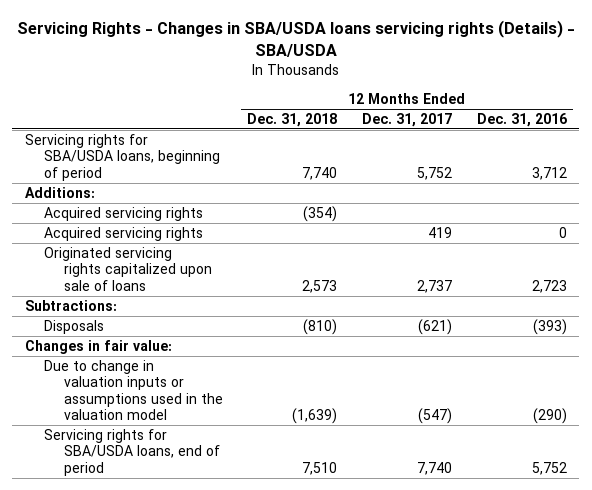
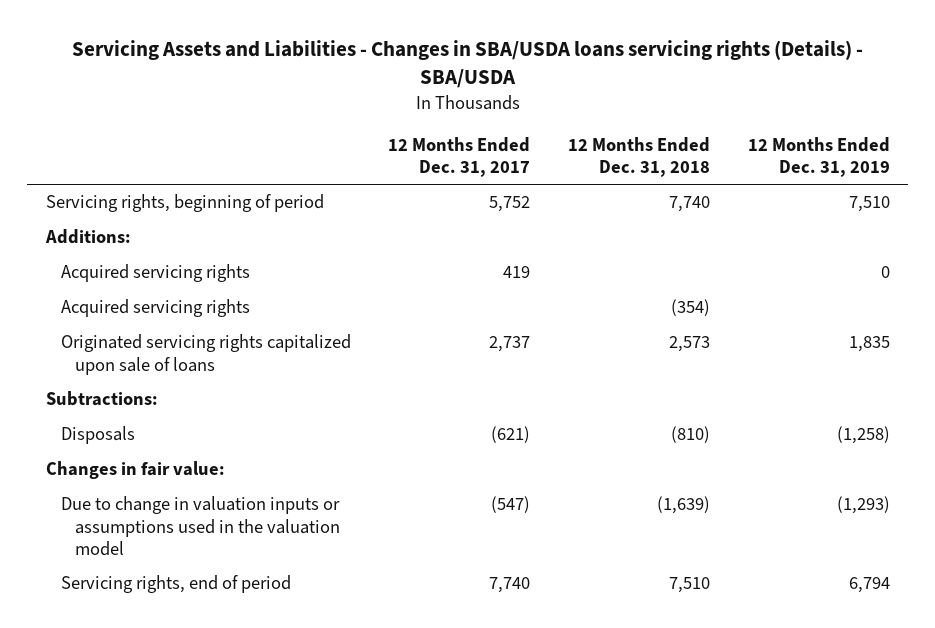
- Servicing Rights - Changes in SBA/USDA loans servicing rights (Details) - SBA/USDA
+ Servicing Assets and Liabilities - Changes in SBA/USDA loans servicing rights (Details) - SBA/USDA
- | 12 Months Ended Dec. 31, 2018 | 12 Months Ended Dec. 31, 2017 | 12 Months Ended Dec. 31, 2016
+ | 12 Months Ended Dec. 31, 2017 | 12 Months Ended Dec. 31, 2018 | 12 Months Ended Dec. 31, 2019
- Servicing rights for SBA/USDA loans, beginning of period | 7,740 | 5,752 | 3,712
+ Servicing rights, beginning of period | 5,752 | 7,740 | 7,510
moved down: Acquired servicing rights | | (354) |
- Servicing rights for SBA/USDA loans, end of period | 7,510 | 7,740 | 5,752
+ Servicing rights, end of period | 7,740 | 7,510 | 6,794

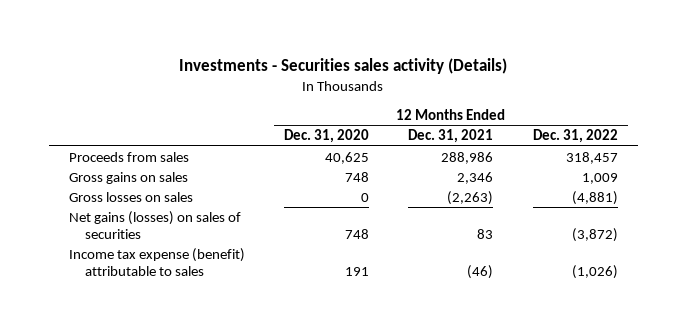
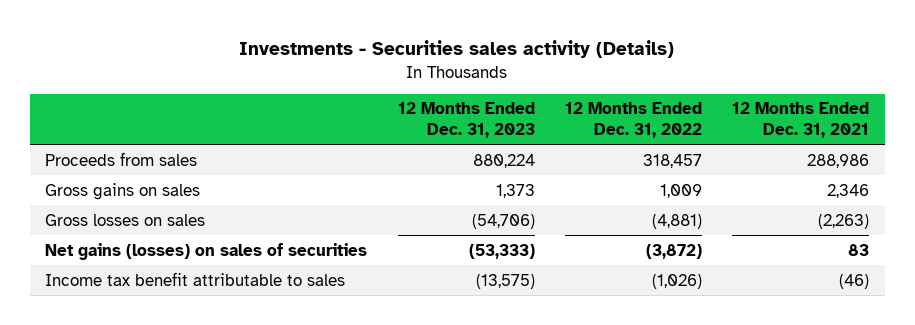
- | 12 Months Ended Dec. 31, 2020 | 12 Months Ended Dec. 31, 2021 | 12 Months Ended Dec. 31, 2022
+ | 12 Months Ended Dec. 31, 2023 | 12 Months Ended Dec. 31, 2022 | 12 Months Ended Dec. 31, 2021
- Income tax expense (benefit) attributable to sales | 191 | (46) | (1,026)
+ Income tax benefit attributable to sales | (13,575) | (1,026) | (46)

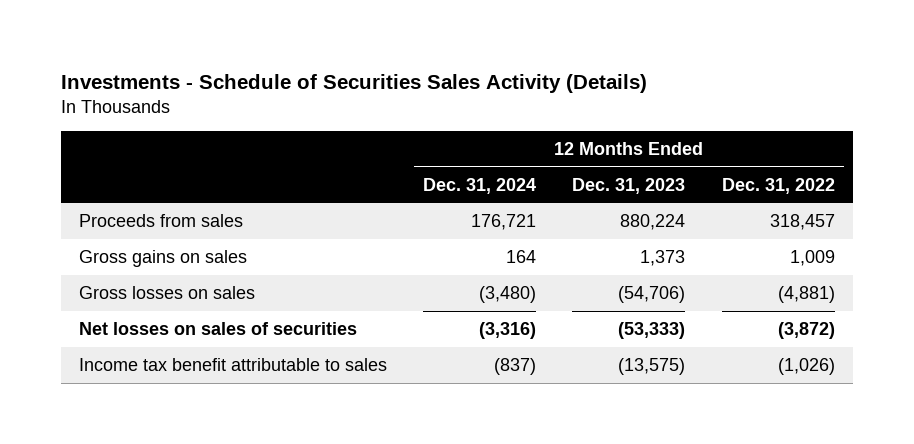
- Investments - Securities sales activity (Details)
+ Investments - Schedule of Securities Sales Activity (Details)
- | 12 Months Ended Dec. 31, 2023 | 12 Months Ended Dec. 31, 2022 | 12 Months Ended Dec. 31, 2021
+ | 12 Months Ended Dec. 31, 2024 | 12 Months Ended Dec. 31, 2023 | 12 Months Ended Dec. 31, 2022
- Net gains (losses) on sales of securities | (53,333) | (3,872) | 83
+ Net losses on sales of securities | (3,316) | (53,333) | (3,872)

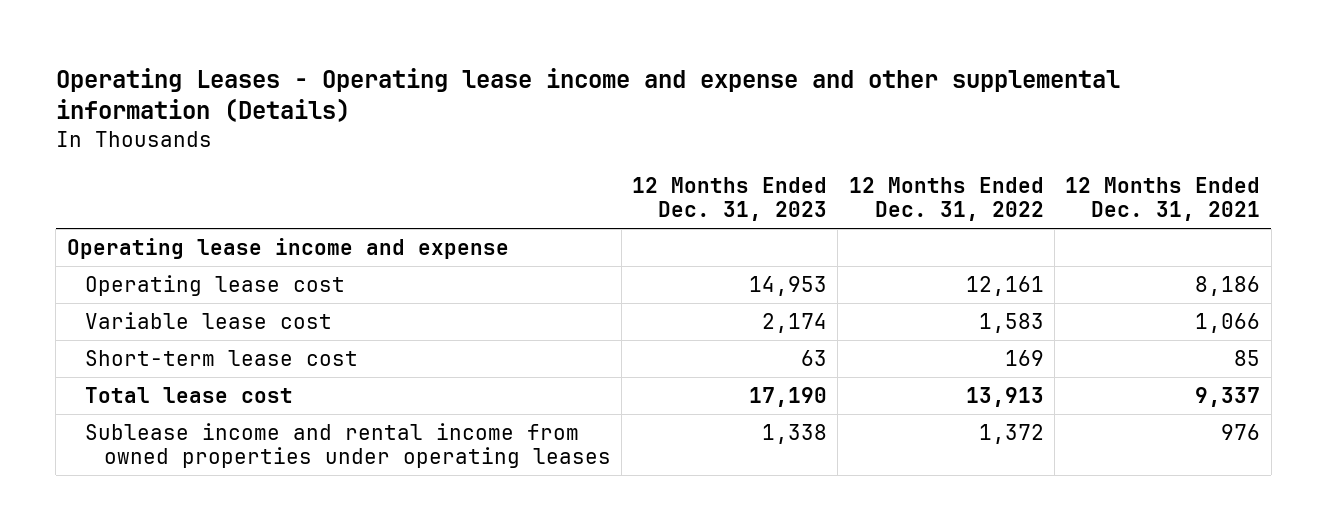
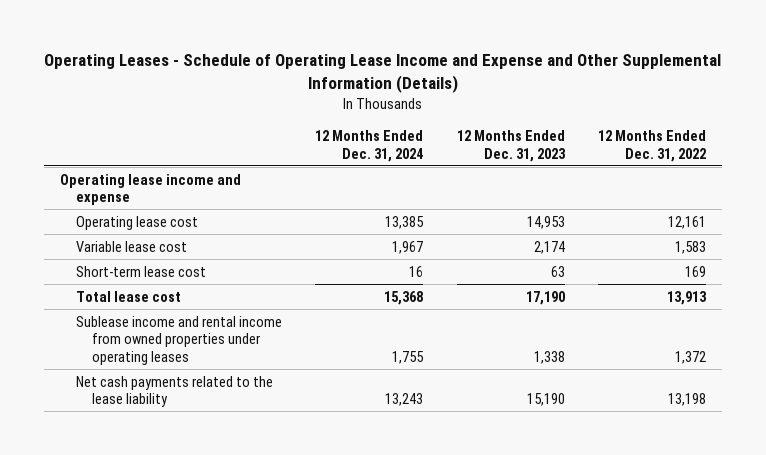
- Operating Leases - Operating lease income and expense and other supplemental information (Details)
+ Operating Leases - Schedule of Operating Lease Income and Expense and Other Supplemental Information (Details)
- | 12 Months Ended Dec. 31, 2023 | 12 Months Ended Dec. 31, 2022 | 12 Months Ended Dec. 31, 2021
+ | 12 Months Ended Dec. 31, 2024 | 12 Months Ended Dec. 31, 2023 | 12 Months Ended Dec. 31, 2022
+ Net cash payments related to the lease liability | 13,243 | 15,190 | 13,198

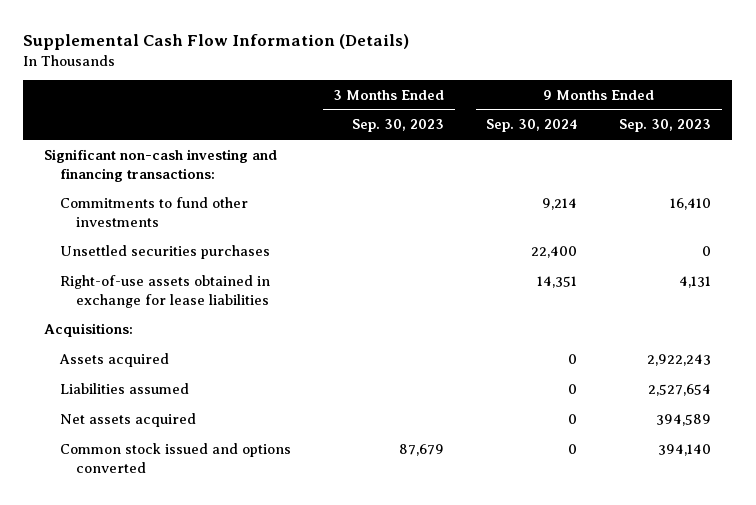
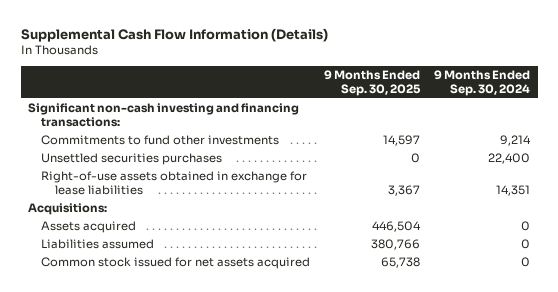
- | 3 Months Ended Sep. 30, 2023 | 9 Months Ended Sep. 30, 2024 | 9 Months Ended Sep. 30, 2023
+ | 9 Months Ended Sep. 30, 2025 | 9 Months Ended Sep. 30, 2024
- Net assets acquired | | 0 | 394,589
- Common stock issued and options converted | 87,679 | 0 | 394,140
+ Common stock issued for net assets acquired | 65,738 | 0

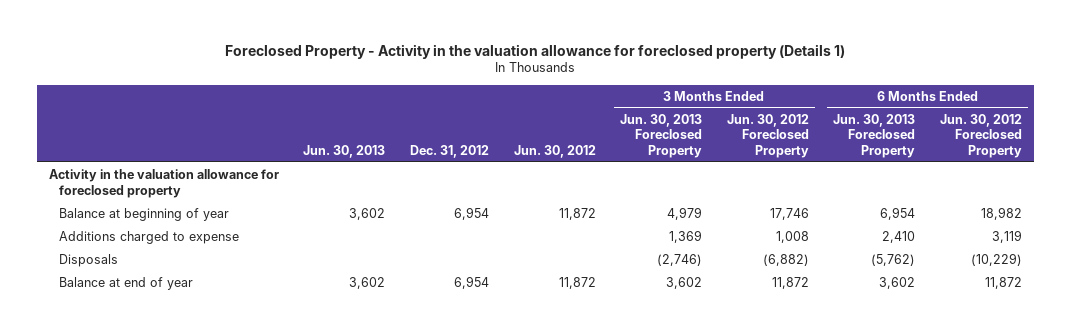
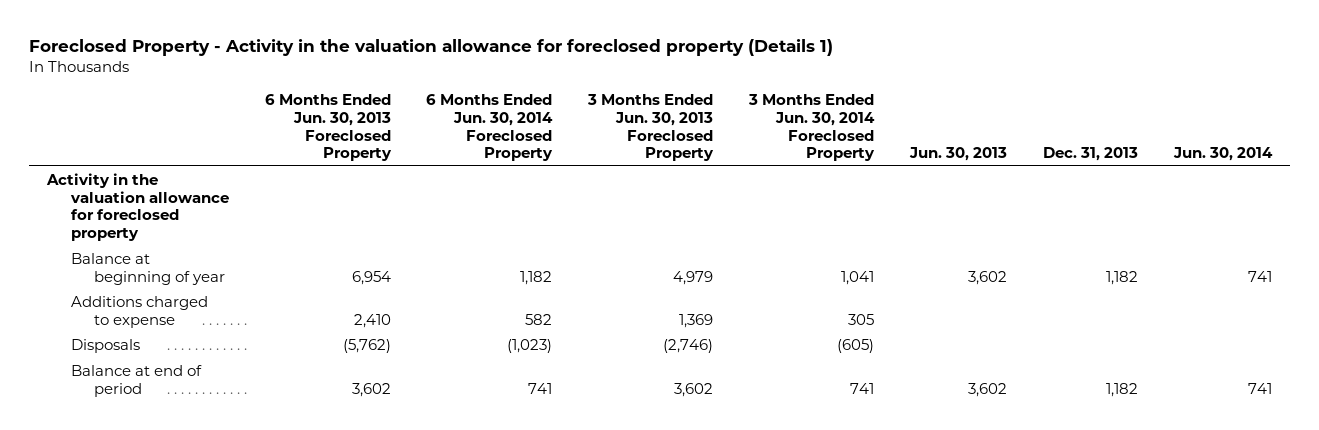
- | Jun. 30, 2013 | Dec. 31, 2012 | Jun. 30, 2012 | 3 Months Ended Jun. 30, 2013 Foreclosed Property | 3 Months Ended Jun. 30, 2012 Foreclosed Property | 6 Months Ended Jun. 30, 2013 Foreclosed Property | 6 Months Ended Jun. 30, 2012 Foreclosed Property
+ | 6 Months Ended Jun. 30, 2013 Foreclosed Property | 6 Months Ended Jun. 30, 2014 Foreclosed Property | 3 Months Ended Jun. 30, 2013 Foreclosed Property | 3 Months Ended Jun. 30, 2014 Foreclosed Property | Jun. 30, 2013 | Dec. 31, 2013 | Jun. 30, 2014
- Balance at end of year | 3,602 | 6,954 | 11,872 | 3,602 | 11,872 | 3,602 | 11,872
+ Balance at end of period | 3,602 | 741 | 3,602 | 741 | 3,602 | 1,182 | 741

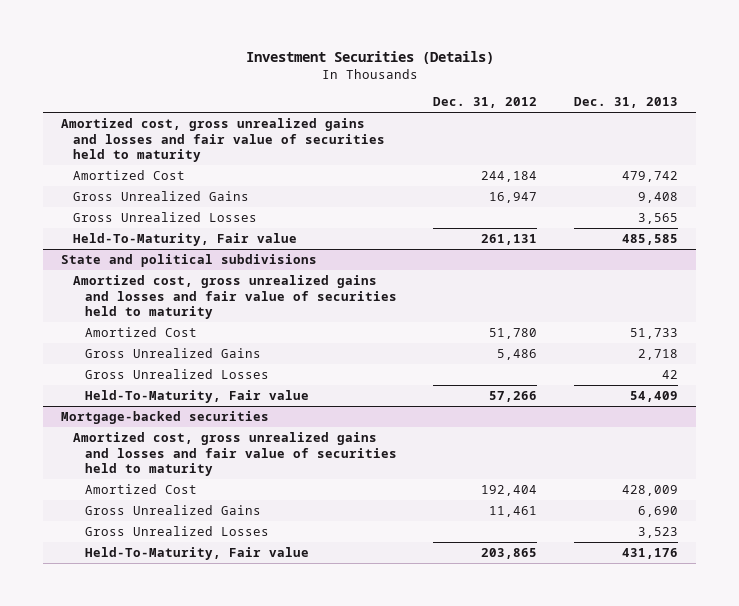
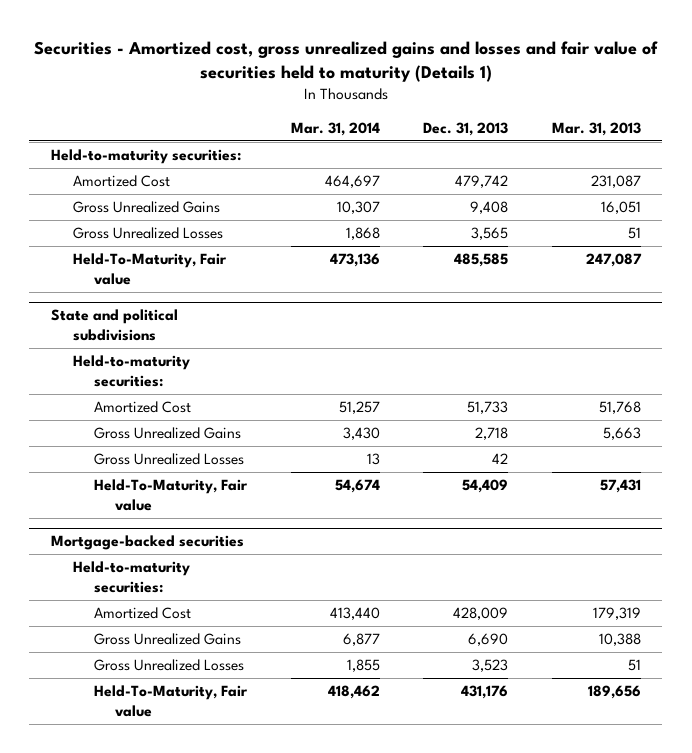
- Investment Securities (Details)
+ Securities - Amortized cost, gross unrealized gains and losses and fair value of securities held to maturity (Details 1)
- | Dec. 31, 2012 | Dec. 31, 2013
+ | Mar. 31, 2014 | Dec. 31, 2013 | Mar. 31, 2013
- Amortized cost, gross unrealized gains and losses and fair value of securities held to maturity
+ Held-to-maturity securities:
@ State and political subdivisions
- Amortized cost, gross unrealized gains and losses and fair value of securities held to maturity
+ Held-to-maturity securities:
@ Mortgage-backed securities
- Amortized cost, gross unrealized gains and losses and fair value of securities held to maturity
+ Held-to-maturity securities:

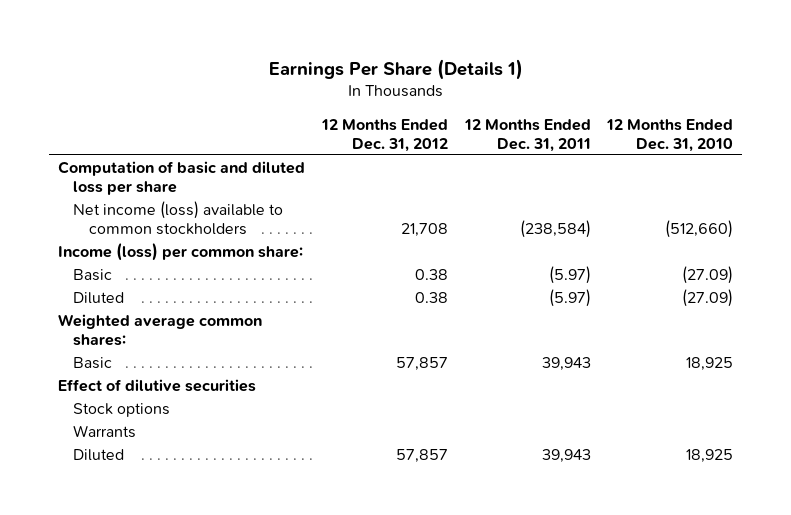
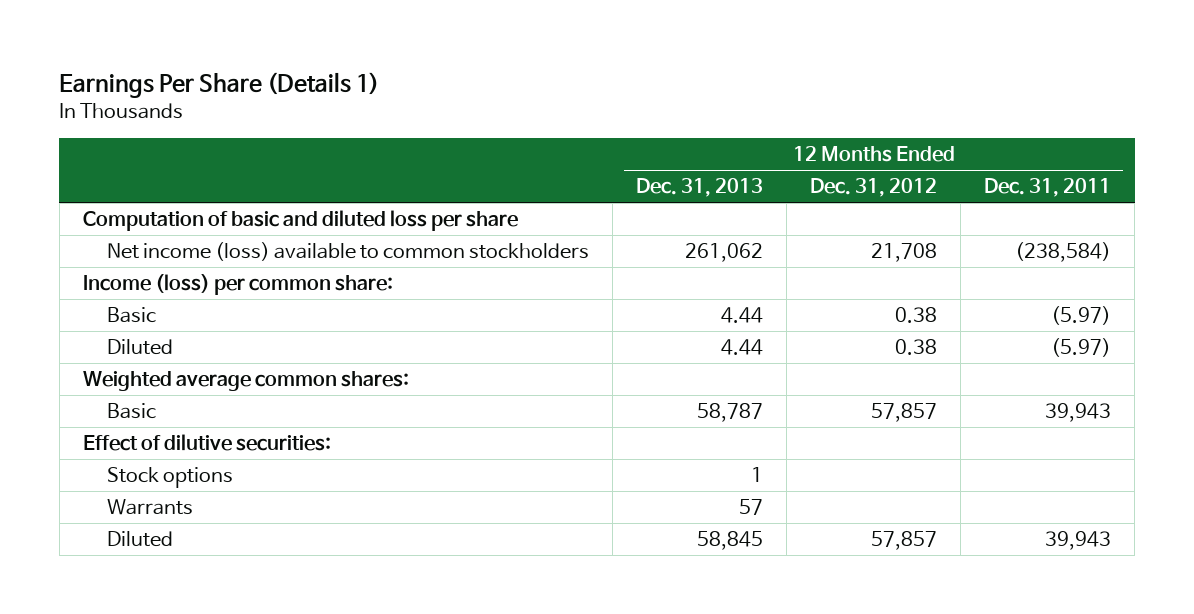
- | 12 Months Ended Dec. 31, 2012 | 12 Months Ended Dec. 31, 2011 | 12 Months Ended Dec. 31, 2010
+ | 12 Months Ended Dec. 31, 2013 | 12 Months Ended Dec. 31, 2012 | 12 Months Ended Dec. 31, 2011
- Effect of dilutive securities
+ Effect of dilutive securities:

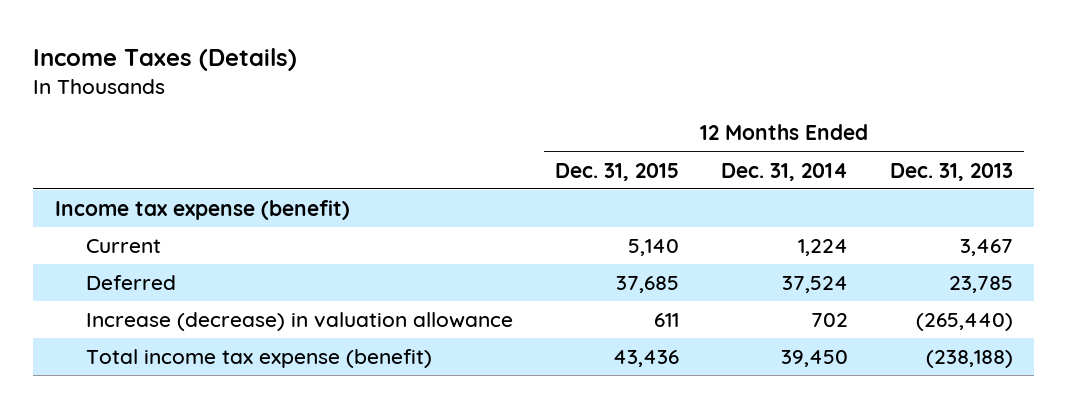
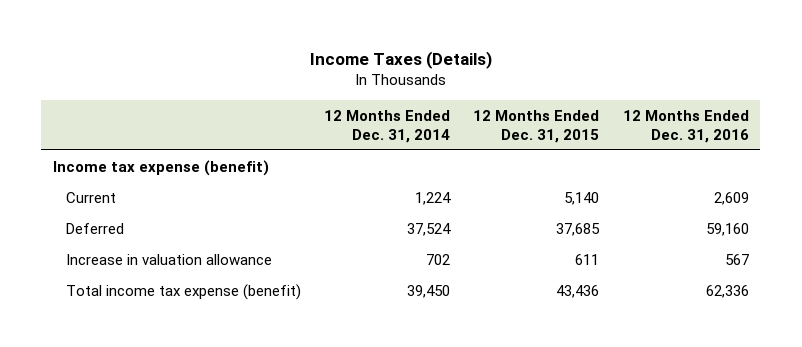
- | 12 Months Ended Dec. 31, 2015 | 12 Months Ended Dec. 31, 2014 | 12 Months Ended Dec. 31, 2013
+ | 12 Months Ended Dec. 31, 2014 | 12 Months Ended Dec. 31, 2015 | 12 Months Ended Dec. 31, 2016
- Increase (decrease) in valuation allowance | 611 | 702 | (265,440)
+ Increase in valuation allowance | 702 | 611 | 567

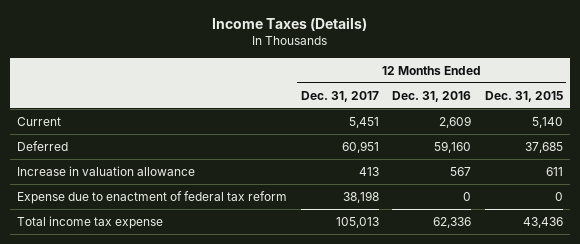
- | 12 Months Ended Dec. 31, 2014 | 12 Months Ended Dec. 31, 2015 | 12 Months Ended Dec. 31, 2016
+ | 12 Months Ended Dec. 31, 2017 | 12 Months Ended Dec. 31, 2016 | 12 Months Ended Dec. 31, 2015
- Income tax expense (benefit)
- Total income tax expense (benefit) | 39,450 | 43,436 | 62,336
+ Expense due to enactment of federal tax reform | 38,198 | 0 | 0
+ Total income tax expense | 105,013 | 62,336 | 43,436

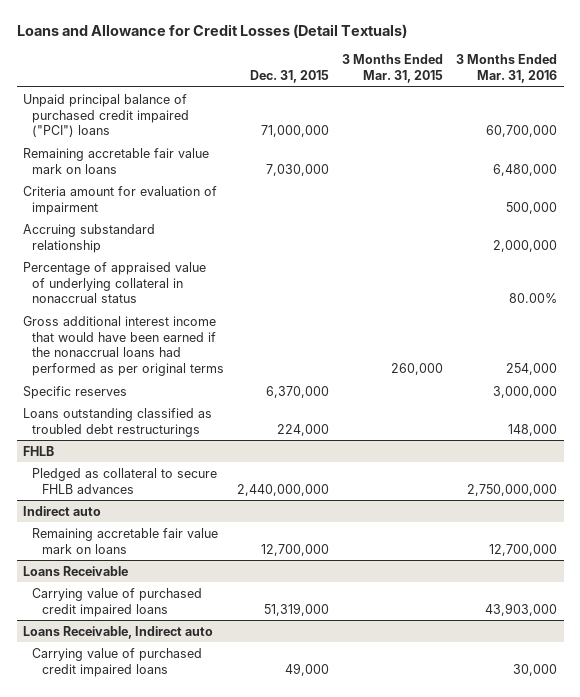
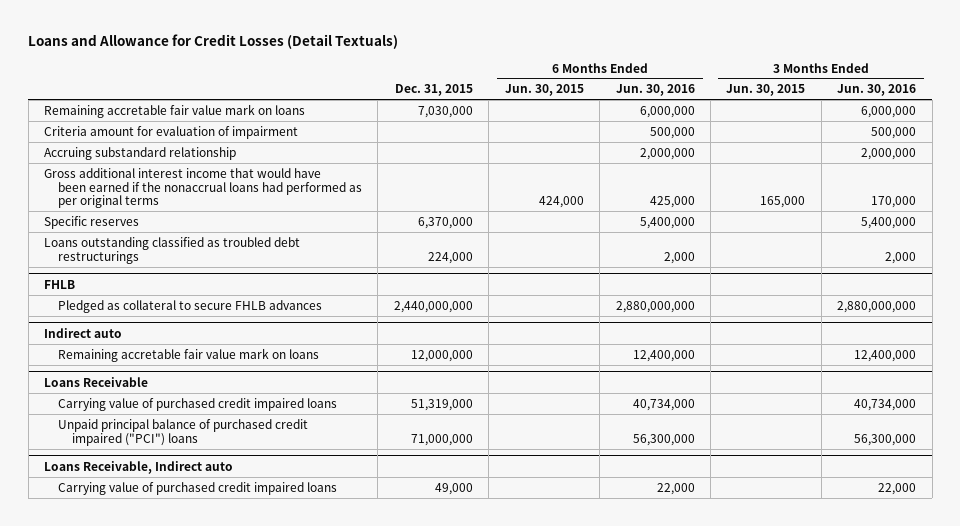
- | Dec. 31, 2015 | 3 Months Ended Mar. 31, 2015 | 3 Months Ended Mar. 31, 2016
+ | Dec. 31, 2015 | 6 Months Ended Jun. 30, 2015 | 6 Months Ended Jun. 30, 2016 | 3 Months Ended Jun. 30, 2015 | 3 Months Ended Jun. 30, 2016
- Unpaid principal balance of purchased credit impaired ("PCI") loans | 71,000,000 | | 60,700,000
- Percentage of appraised value of underlying collateral in nonaccrual status | | | 80.00%
@ Indirect auto
- Remaining accretable fair value mark on loans | 12,700,000 | | 12,700,000
+ Remaining accretable fair value mark on loans | 12,000,000 | | 12,400,000 | | 12,400,000
@ Loans Receivable
+ Unpaid principal balance of purchased credit impaired ("PCI") loans | 71,000,000 | | 56,300,000 | | 56,300,000

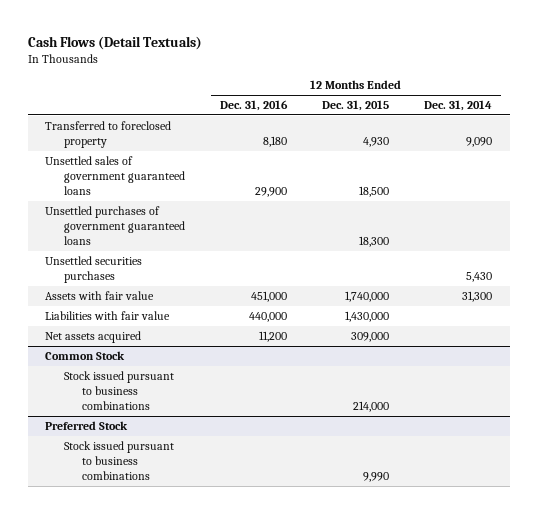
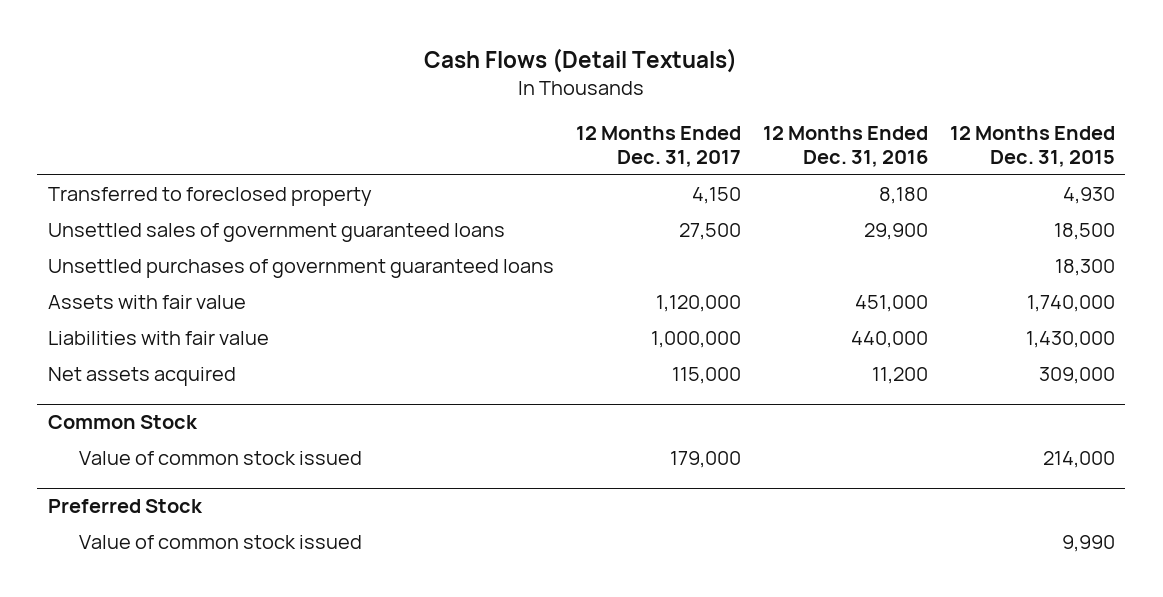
- | 12 Months Ended Dec. 31, 2016 | 12 Months Ended Dec. 31, 2015 | 12 Months Ended Dec. 31, 2014
+ | 12 Months Ended Dec. 31, 2017 | 12 Months Ended Dec. 31, 2016 | 12 Months Ended Dec. 31, 2015
- Unsettled securities purchases | | | 5,430
@ Common Stock
- Stock issued pursuant to business combinations | | 214,000 |
+ Value of common stock issued | 179,000 | | 214,000
@ Preferred Stock
- Stock issued pursuant to business combinations | | 9,990 |
+ Value of common stock issued | | | 9,990

